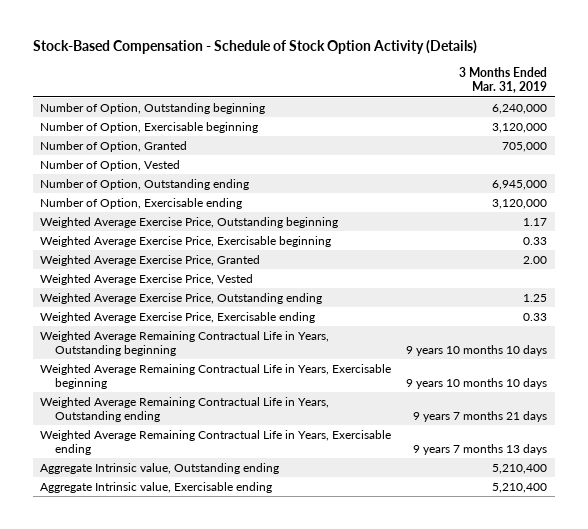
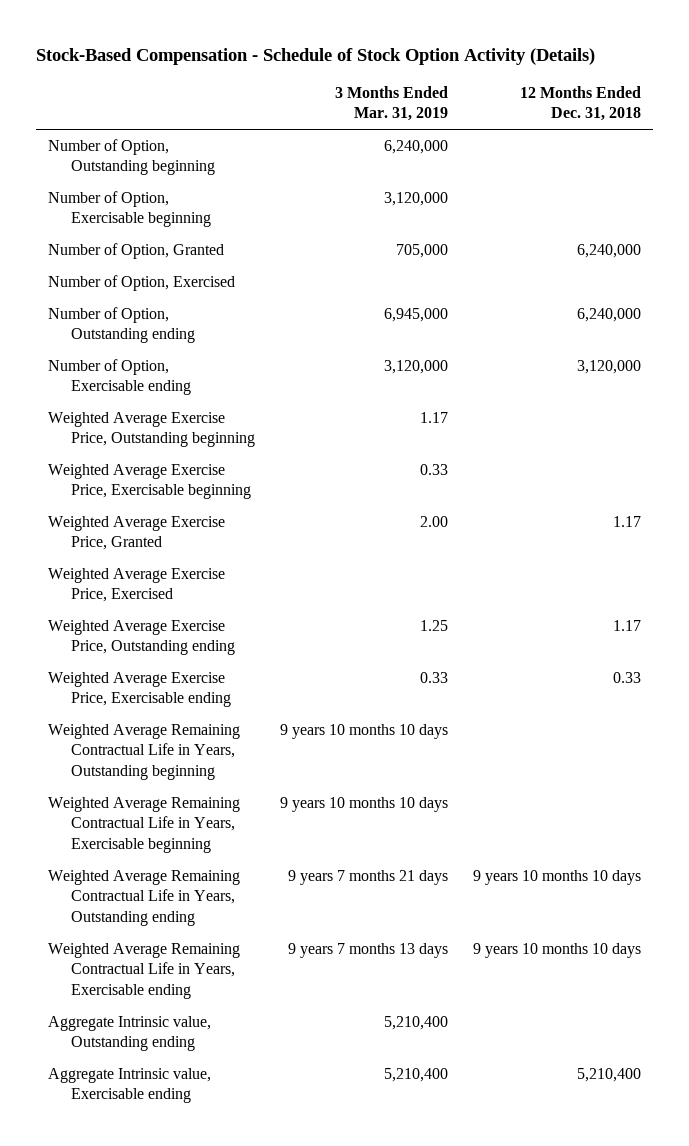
- | 3 Months Ended Mar. 31, 2019
+ | 3 Months Ended Mar. 31, 2019 | 12 Months Ended Dec. 31, 2018
- Number of Option, Vested
+ Number of Option, Exercised
- Weighted Average Exercise Price, Vested
+ Weighted Average Exercise Price, Exercised

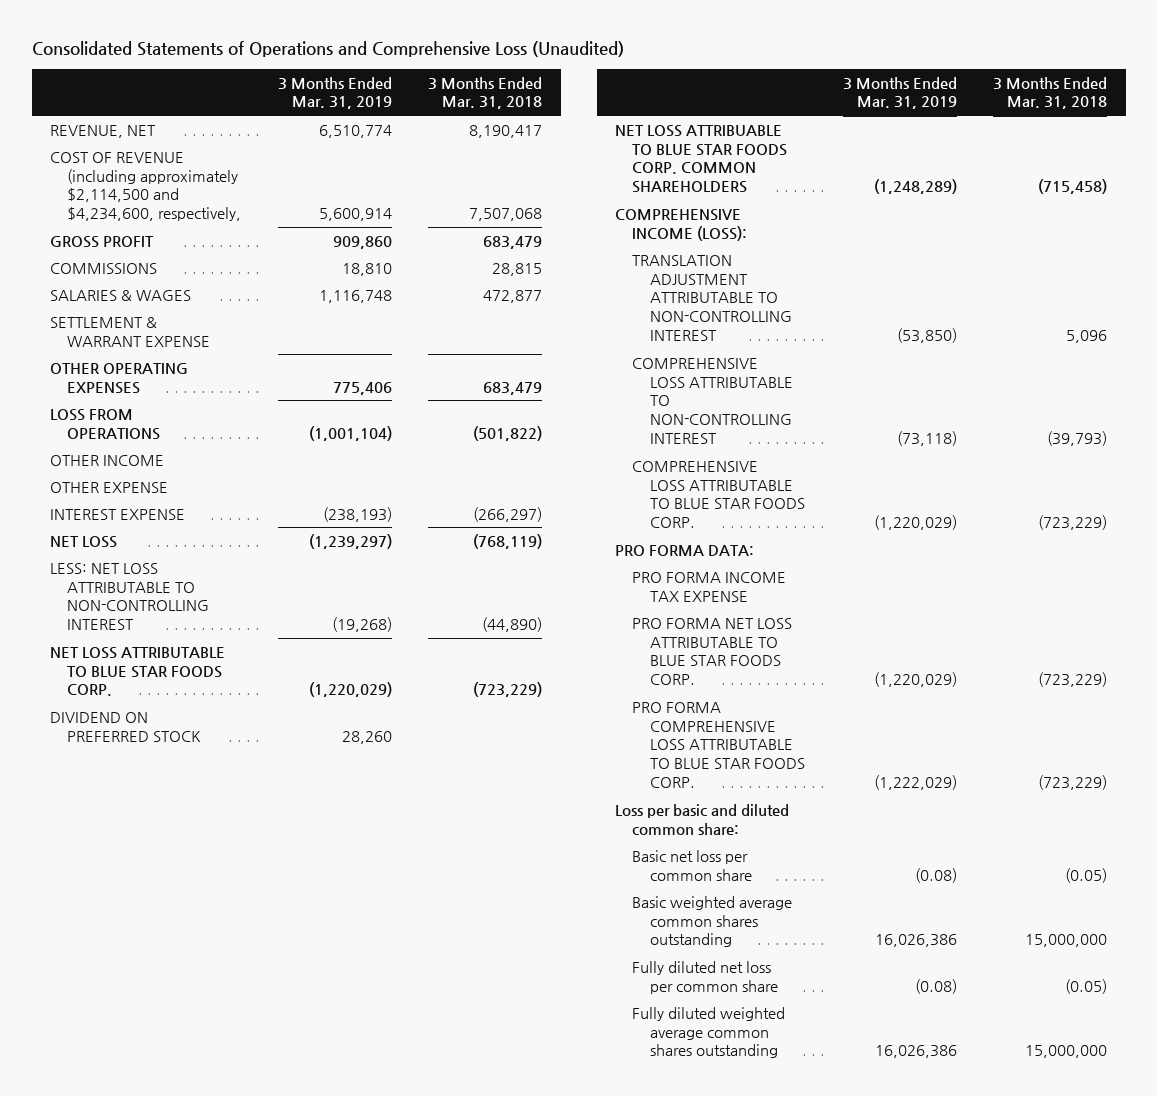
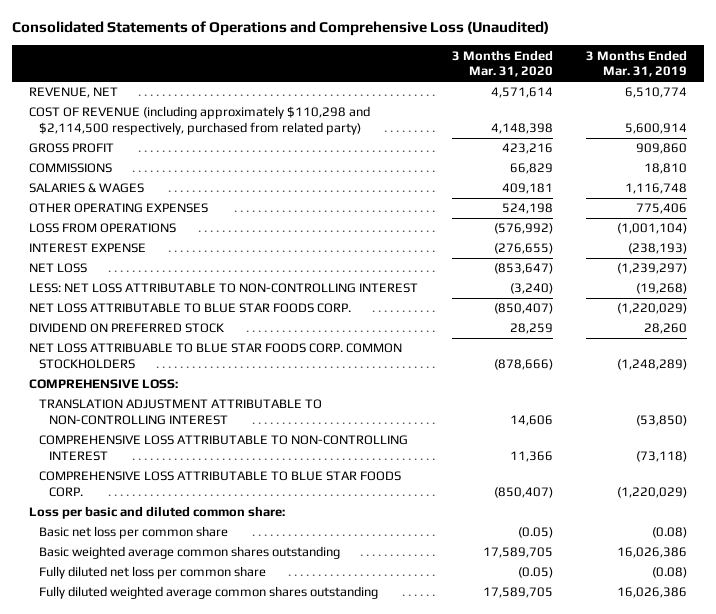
- | 3 Months Ended Mar. 31, 2019 | 3 Months Ended Mar. 31, 2018
+ | 3 Months Ended Mar. 31, 2020 | 3 Months Ended Mar. 31, 2019
- COST OF REVENUE (including approximately $2,114,500 and $4,234,600, respectively, | 5,600,914 | 7,507,068
+ COST OF REVENUE (including approximately $110,298 and $2,114,500 respectively, purchased from related party) | 4,148,398 | 5,600,914
- SETTLEMENT & WARRANT EXPENSE
- OTHER INCOME
- OTHER EXPENSE
- NET LOSS ATTRIBUABLE TO BLUE STAR FOODS CORP. COMMON SHAREHOLDERS | (1,248,289) | (715,458)
- COMPREHENSIVE INCOME (LOSS):
+ NET LOSS ATTRIBUABLE TO BLUE STAR FOODS CORP. COMMON STOCKHOLDERS | (878,666) | (1,248,289)
+ COMPREHENSIVE LOSS:
- PRO FORMA DATA:
- PRO FORMA INCOME TAX EXPENSE
- PRO FORMA NET LOSS ATTRIBUTABLE TO BLUE STAR FOODS CORP. | (1,220,029) | (723,229)
- PRO FORMA COMPREHENSIVE LOSS ATTRIBUTABLE TO BLUE STAR FOODS CORP. | (1,222,029) | (723,229)

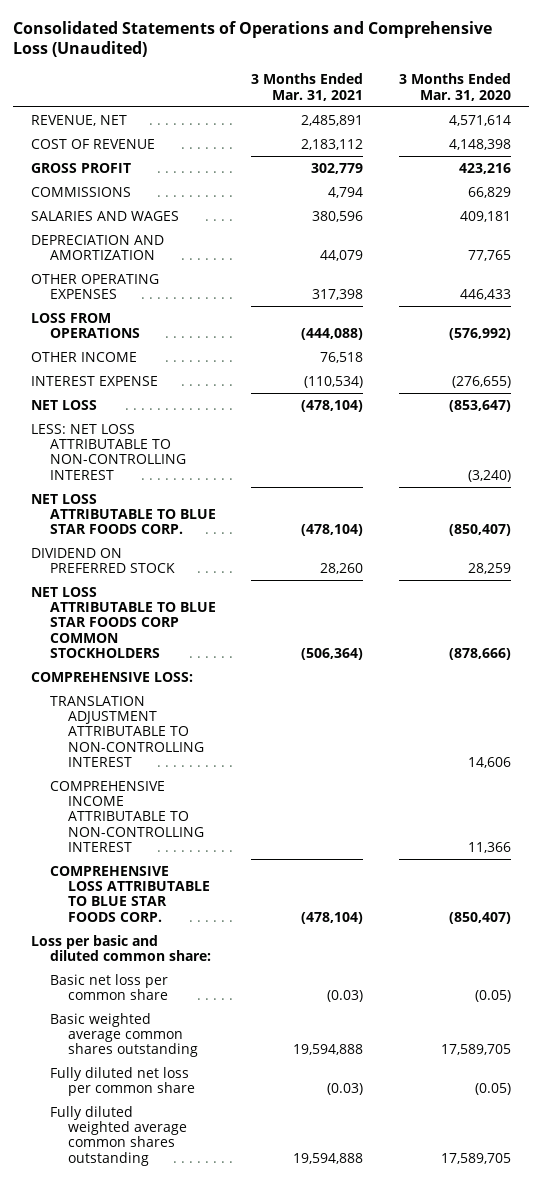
- | 3 Months Ended Mar. 31, 2020 | 3 Months Ended Mar. 31, 2019
+ | 3 Months Ended Mar. 31, 2021 | 3 Months Ended Mar. 31, 2020
- COST OF REVENUE (including approximately $110,298 and $2,114,500 respectively, purchased from related party) | 4,148,398 | 5,600,914
+ COST OF REVENUE | 2,183,112 | 4,148,398
- SALARIES & WAGES | 409,181 | 1,116,748
- OTHER OPERATING EXPENSES | 524,198 | 775,406
+ SALARIES AND WAGES | 380,596 | 409,181
+ DEPRECIATION AND AMORTIZATION | 44,079 | 77,765
+ OTHER OPERATING EXPENSES | 317,398 | 446,433
+ OTHER INCOME | 76,518 |
- NET LOSS ATTRIBUABLE TO BLUE STAR FOODS CORP. COMMON STOCKHOLDERS | (878,666) | (1,248,289)
+ NET LOSS ATTRIBUTABLE TO BLUE STAR FOODS CORP COMMON STOCKHOLDERS | (506,364) | (878,666)
- COMPREHENSIVE LOSS ATTRIBUTABLE TO NON-CONTROLLING INTEREST | 11,366 | (73,118)
+ COMPREHENSIVE INCOME ATTRIBUTABLE TO NON-CONTROLLING INTEREST | | 11,366

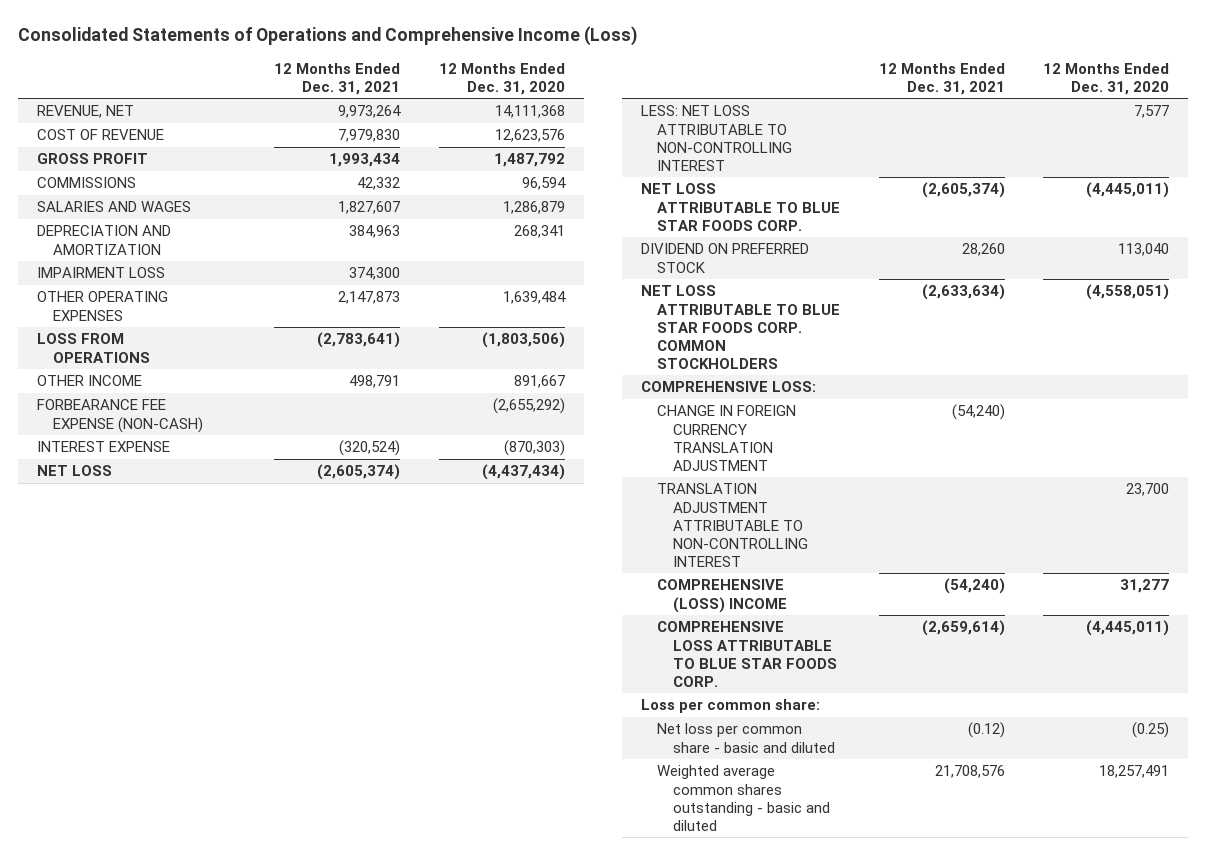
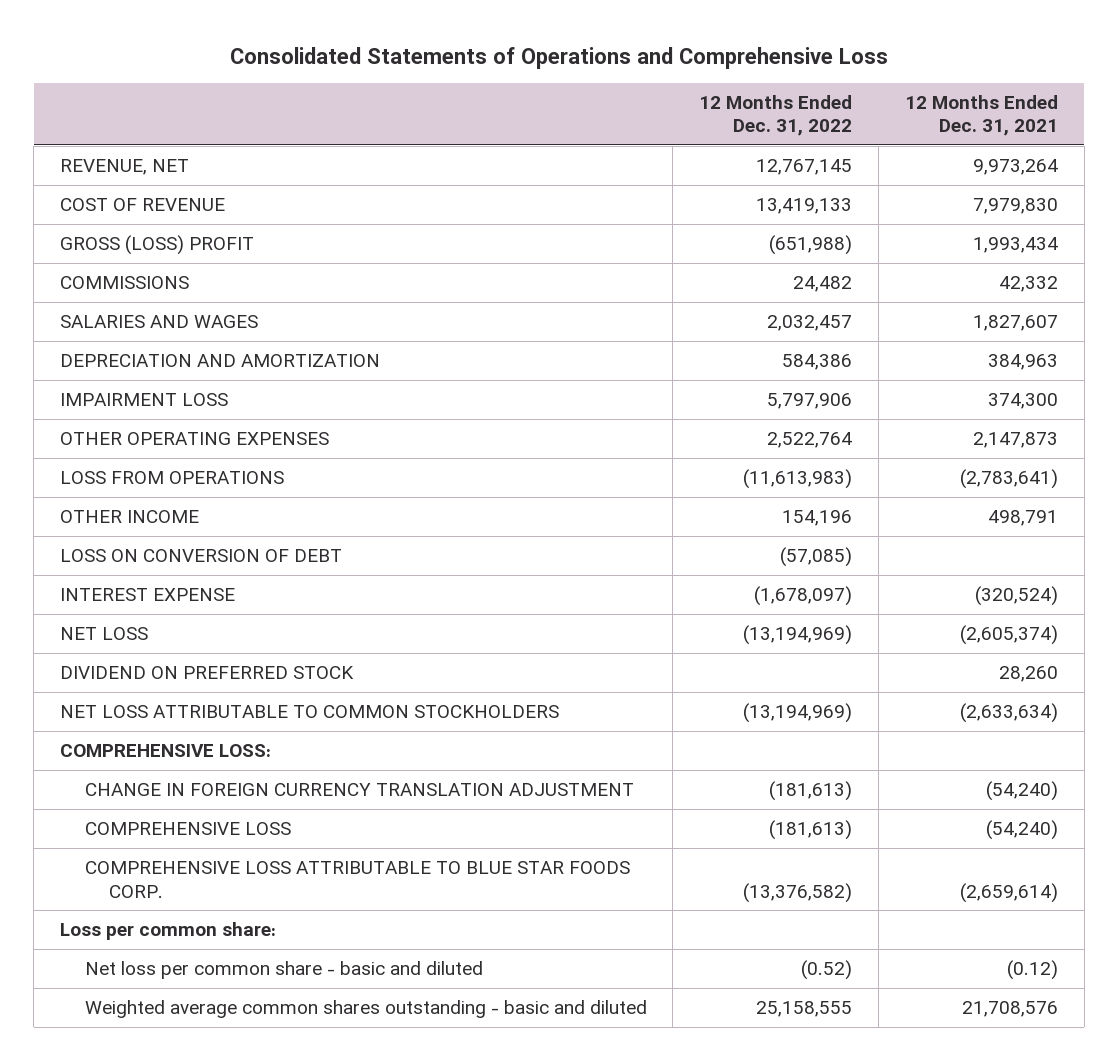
- Consolidated Statements of Operations and Comprehensive Income (Loss)
+ Consolidated Statements of Operations and Comprehensive Loss
- | 12 Months Ended Dec. 31, 2021 | 12 Months Ended Dec. 31, 2020
+ | 12 Months Ended Dec. 31, 2022 | 12 Months Ended Dec. 31, 2021
- GROSS PROFIT | 1,993,434 | 1,487,792
+ GROSS (LOSS) PROFIT | (651,988) | 1,993,434
- FORBEARANCE FEE EXPENSE (NON-CASH) | | (2,655,292)
+ LOSS ON CONVERSION OF DEBT | (57,085) |
- LESS: NET LOSS ATTRIBUTABLE TO NON-CONTROLLING INTEREST | | 7,577
- NET LOSS ATTRIBUTABLE TO BLUE STAR FOODS CORP. | (2,605,374) | (4,445,011)
- NET LOSS ATTRIBUTABLE TO BLUE STAR FOODS CORP. COMMON STOCKHOLDERS | (2,633,634) | (4,558,051)
+ NET LOSS ATTRIBUTABLE TO COMMON STOCKHOLDERS | (13,194,969) | (2,633,634)
- TRANSLATION ADJUSTMENT ATTRIBUTABLE TO NON-CONTROLLING INTEREST | | 23,700
- COMPREHENSIVE (LOSS) INCOME | (54,240) | 31,277
+ COMPREHENSIVE LOSS | (181,613) | (54,240)

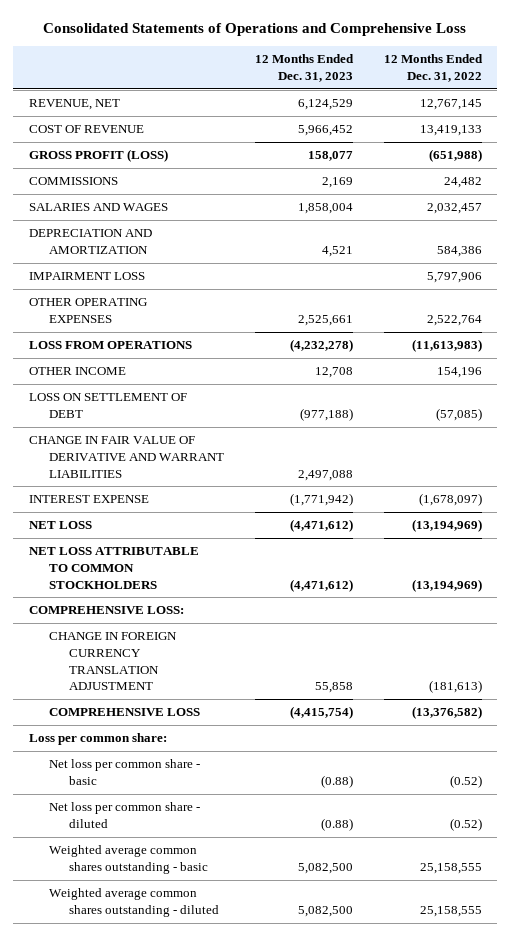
- | 12 Months Ended Dec. 31, 2022 | 12 Months Ended Dec. 31, 2021
+ | 12 Months Ended Dec. 31, 2023 | 12 Months Ended Dec. 31, 2022
- GROSS (LOSS) PROFIT | (651,988) | 1,993,434
+ GROSS PROFIT (LOSS) | 158,077 | (651,988)
- LOSS ON CONVERSION OF DEBT | (57,085) |
+ LOSS ON SETTLEMENT OF DEBT | (977,188) | (57,085)
+ CHANGE IN FAIR VALUE OF DERIVATIVE AND WARRANT LIABILITIES | 2,497,088 |
- DIVIDEND ON PREFERRED STOCK | | 28,260
- COMPREHENSIVE LOSS | (181,613) | (54,240)
- COMPREHENSIVE LOSS ATTRIBUTABLE TO BLUE STAR FOODS CORP. | (13,376,582) | (2,659,614)
+ COMPREHENSIVE LOSS | (4,415,754) | (13,376,582)
- Net loss per common share - basic and diluted | (0.52) | (0.12)
- Weighted average common shares outstanding - basic and diluted | 25,158,555 | 21,708,576
+ Net loss per common share - basic | (0.88) | (0.52)
+ Net loss per common share - diluted | (0.88) | (0.52)
+ Weighted average common shares outstanding - basic | 5,082,500 | 25,158,555
+ Weighted average common shares outstanding - diluted | 5,082,500 | 25,158,555

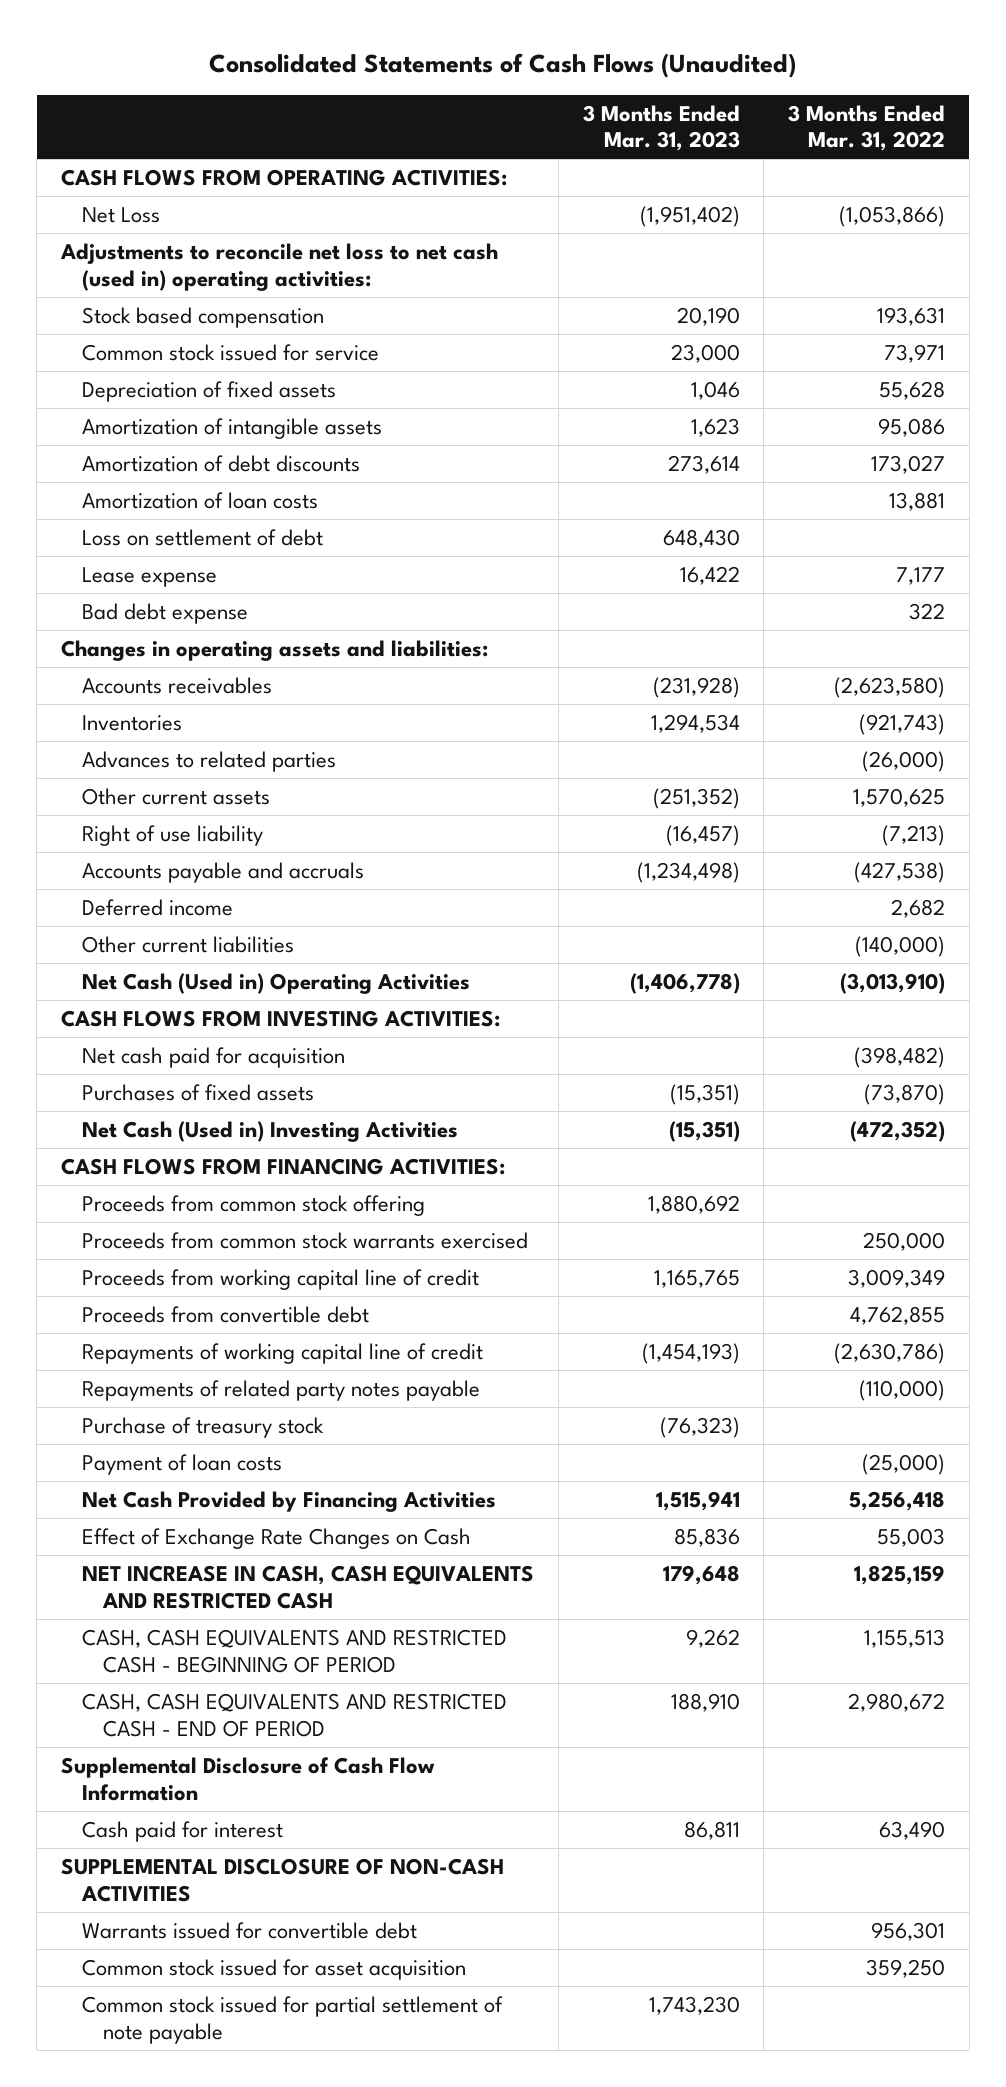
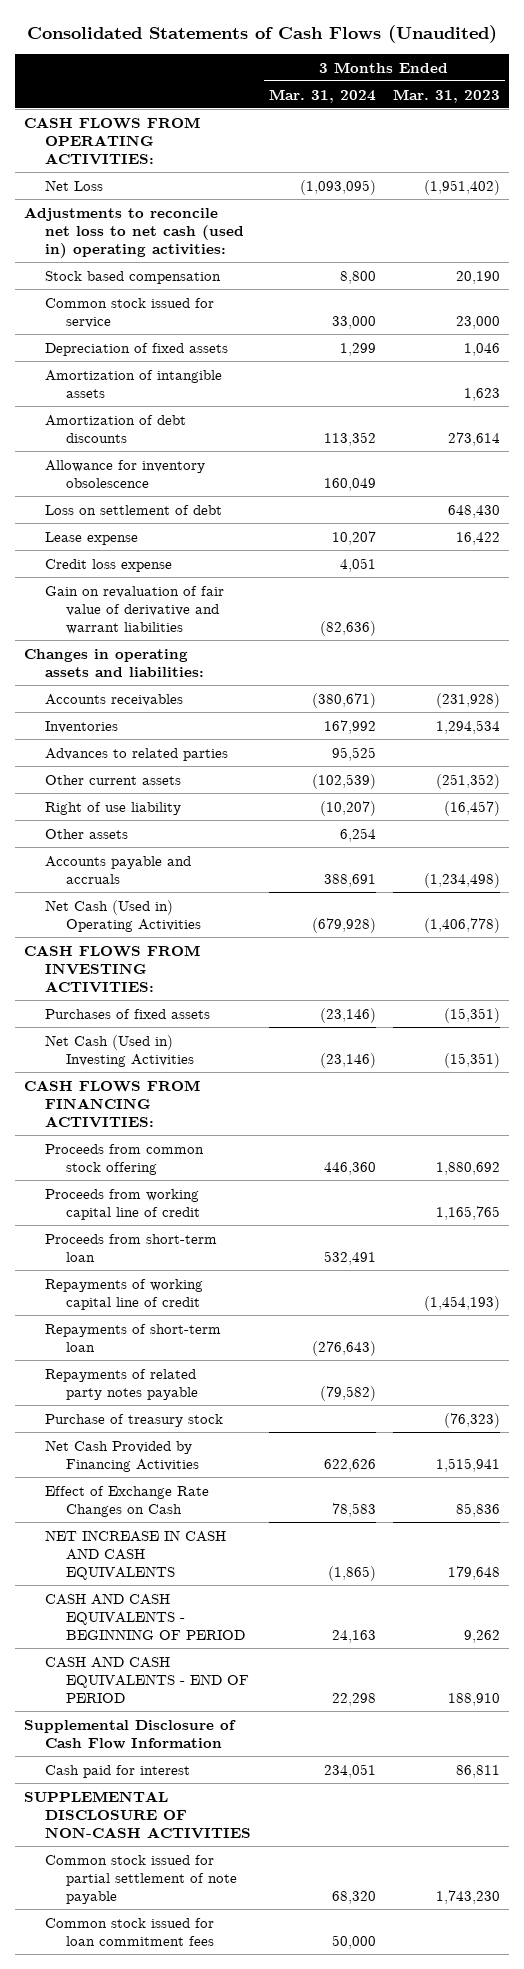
- | 3 Months Ended Mar. 31, 2023 | 3 Months Ended Mar. 31, 2022
+ | 3 Months Ended Mar. 31, 2024 | 3 Months Ended Mar. 31, 2023
- Amortization of loan costs | | 13,881
+ Allowance for inventory obsolescence | 160,049 |
- Bad debt expense | | 322
+ Credit loss expense | 4,051 |
+ Gain on revaluation of fair value of derivative and warrant liabilities | (82,636) |
+ Other assets | 6,254 |
- Deferred income | | 2,682
- Other current liabilities | | (140,000)
- Net cash paid for acquisition | | (398,482)
- Proceeds from common stock warrants exercised | | 250,000
- Proceeds from convertible debt | | 4,762,855
+ Proceeds from short-term loan | 532,491 |
+ Repayments of short-term loan | (276,643) |
- Payment of loan costs | | (25,000)
- NET INCREASE IN CASH, CASH EQUIVALENTS AND RESTRICTED CASH | 179,648 | 1,825,159
- CASH, CASH EQUIVALENTS AND RESTRICTED CASH - BEGINNING OF PERIOD | 9,262 | 1,155,513
- CASH, CASH EQUIVALENTS AND RESTRICTED CASH - END OF PERIOD | 188,910 | 2,980,672
+ NET INCREASE IN CASH AND CASH EQUIVALENTS | (1,865) | 179,648
+ CASH AND CASH EQUIVALENTS - BEGINNING OF PERIOD | 24,163 | 9,262
+ CASH AND CASH EQUIVALENTS - END OF PERIOD | 22,298 | 188,910
- Warrants issued for convertible debt | | 956,301
- Common stock issued for asset acquisition | | 359,250
+ Common stock issued for loan commitment fees | 50,000 |

